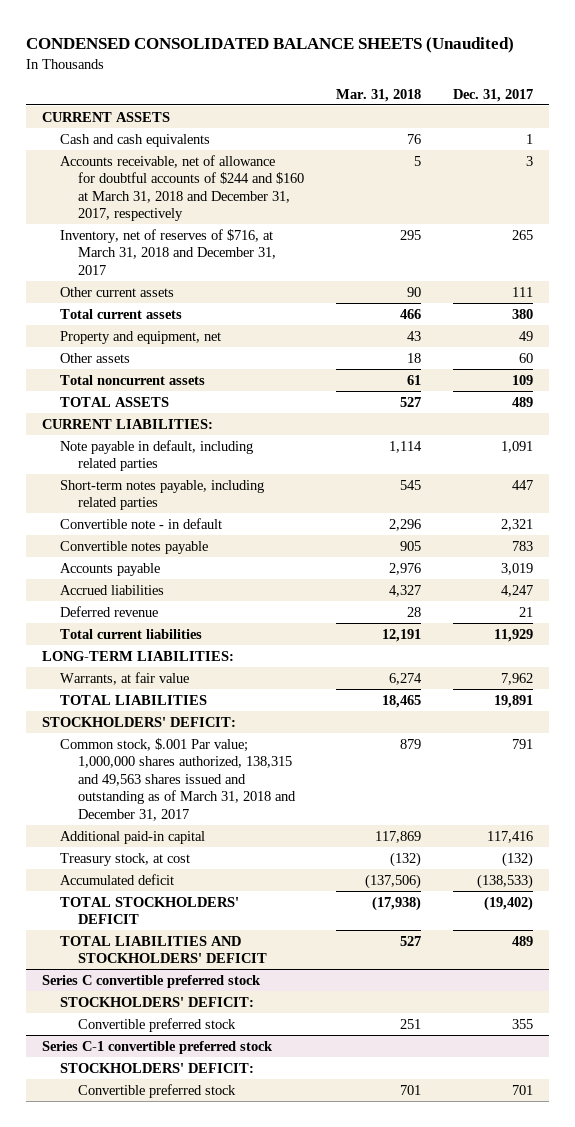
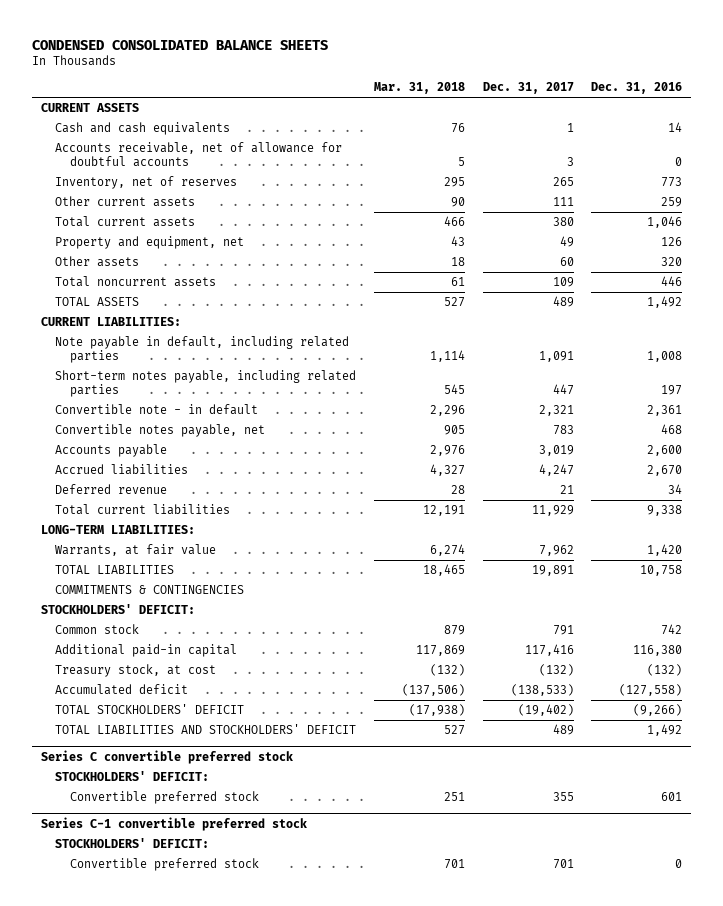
- CONDENSED CONSOLIDATED BALANCE SHEETS (Unaudited)
+ CONDENSED CONSOLIDATED BALANCE SHEETS
- | Mar. 31, 2018 | Dec. 31, 2017
+ | Mar. 31, 2018 | Dec. 31, 2017 | Dec. 31, 2016
- Accounts receivable, net of allowance for doubtful accounts of $244 and $160 at March 31, 2018 and December 31, 2017, respectively | 5 | 3
- Inventory, net of reserves of $716, at March 31, 2018 and December 31, 2017 | 295 | 265
+ Accounts receivable, net of allowance for doubtful accounts | 5 | 3 | 0
+ Inventory, net of reserves | 295 | 265 | 773
- Convertible notes payable | 905 | 783
+ Convertible notes payable, net | 905 | 783 | 468
+ COMMITMENTS & CONTINGENCIES
- Common stock, $.001 Par value; 1,000,000 shares authorized, 138,315 and 49,563 shares issued and outstanding as of March 31, 2018 and December 31, 2017 | 879 | 791
+ Common stock | 879 | 791 | 742

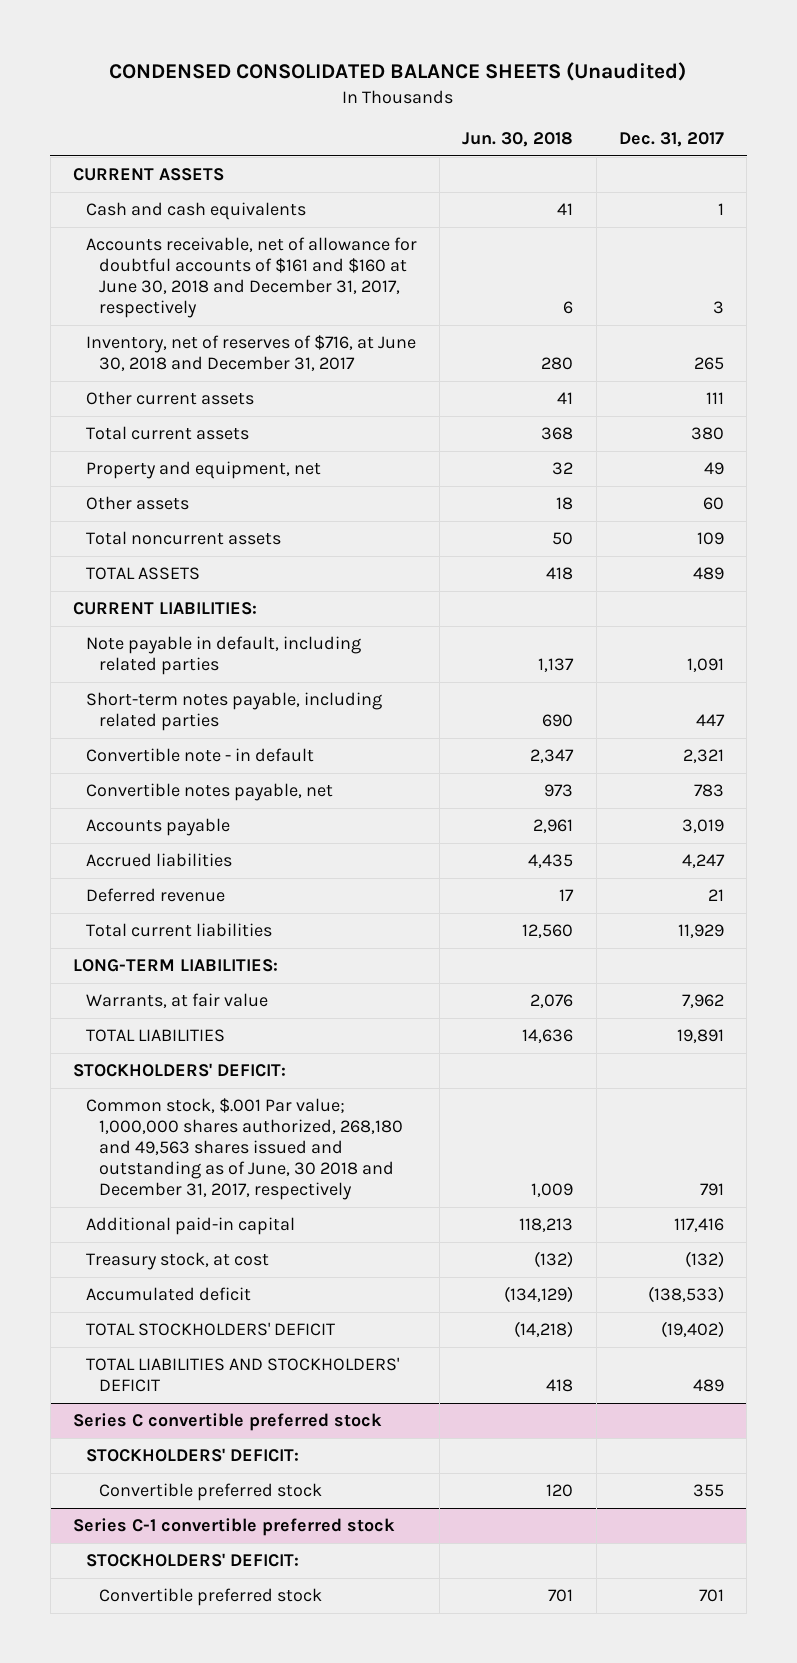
- CONDENSED CONSOLIDATED BALANCE SHEETS
+ CONDENSED CONSOLIDATED BALANCE SHEETS (Unaudited)
- | Mar. 31, 2018 | Dec. 31, 2017 | Dec. 31, 2016
+ | Jun. 30, 2018 | Dec. 31, 2017
- Accounts receivable, net of allowance for doubtful accounts | 5 | 3 | 0
- Inventory, net of reserves | 295 | 265 | 773
+ Accounts receivable, net of allowance for doubtful accounts of $161 and $160 at June 30, 2018 and December 31, 2017, respectively | 6 | 3
+ Inventory, net of reserves of $716, at June 30, 2018 and December 31, 2017 | 280 | 265
- COMMITMENTS & CONTINGENCIES
- Common stock | 879 | 791 | 742
+ Common stock, $.001 Par value; 1,000,000 shares authorized, 268,180 and 49,563 shares issued and outstanding as of June, 30 2018 and December 31, 2017, respectively | 1,009 | 791

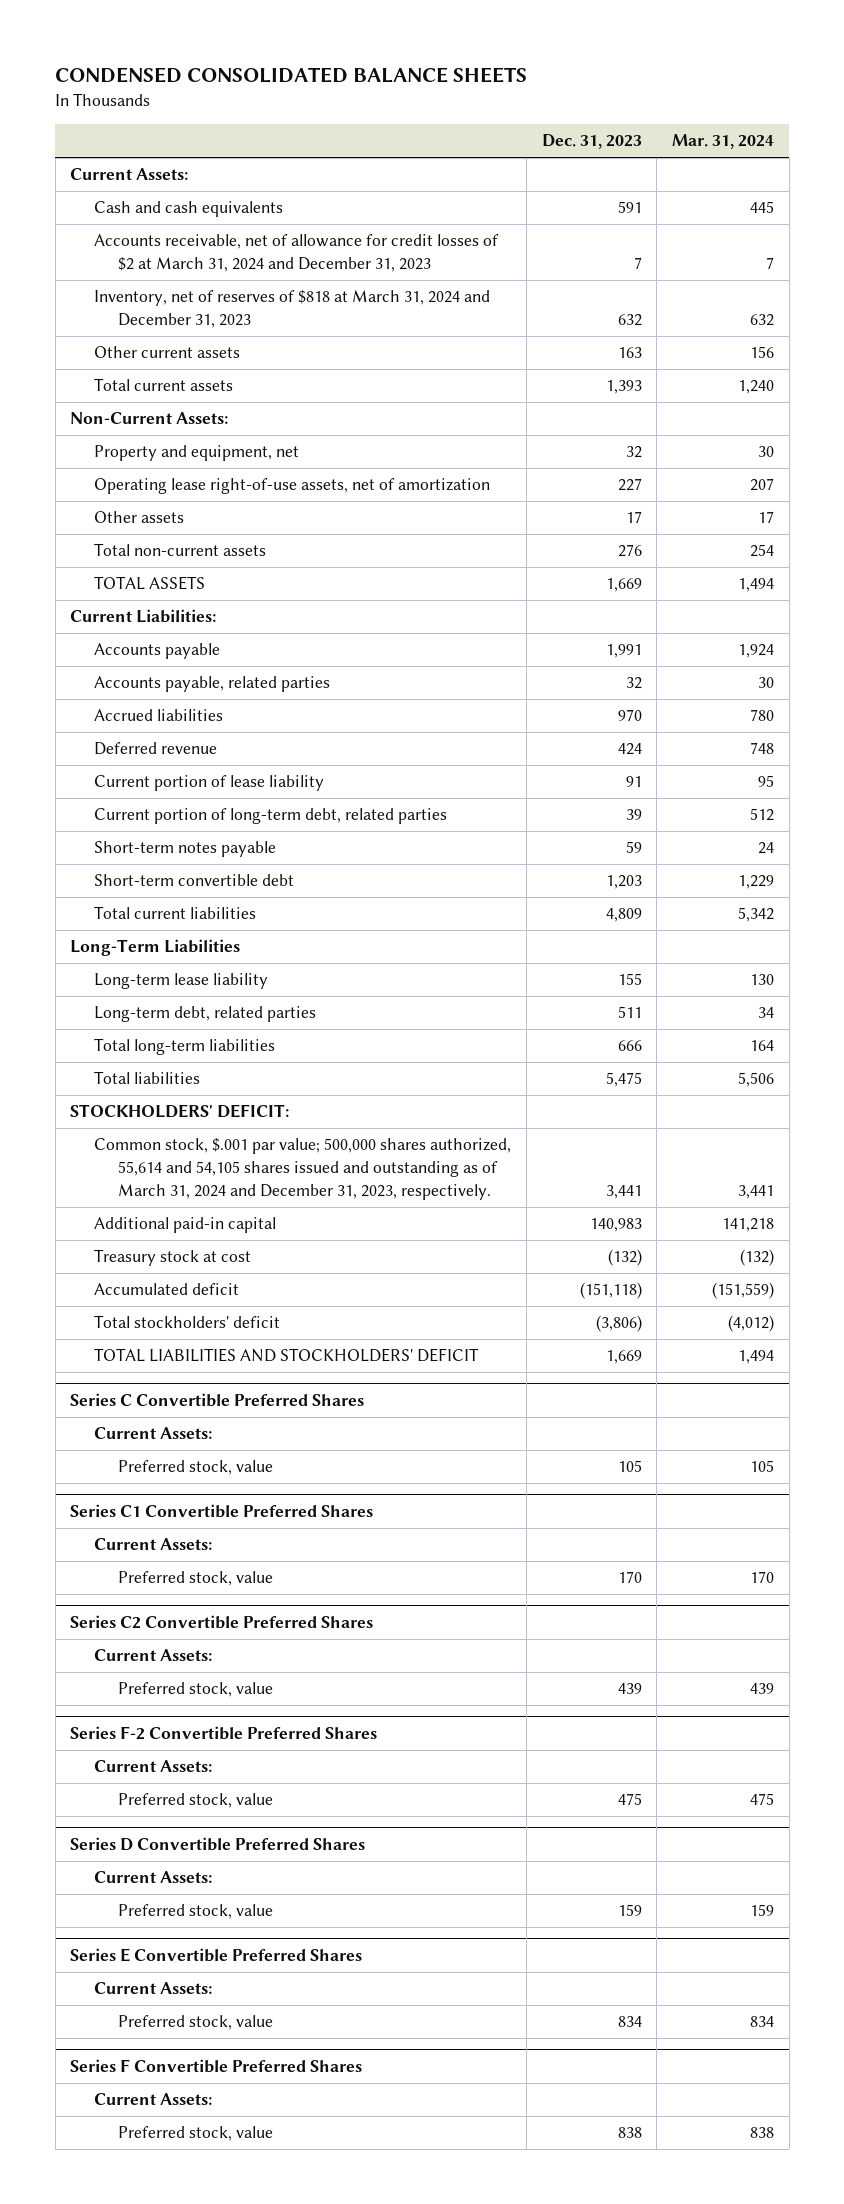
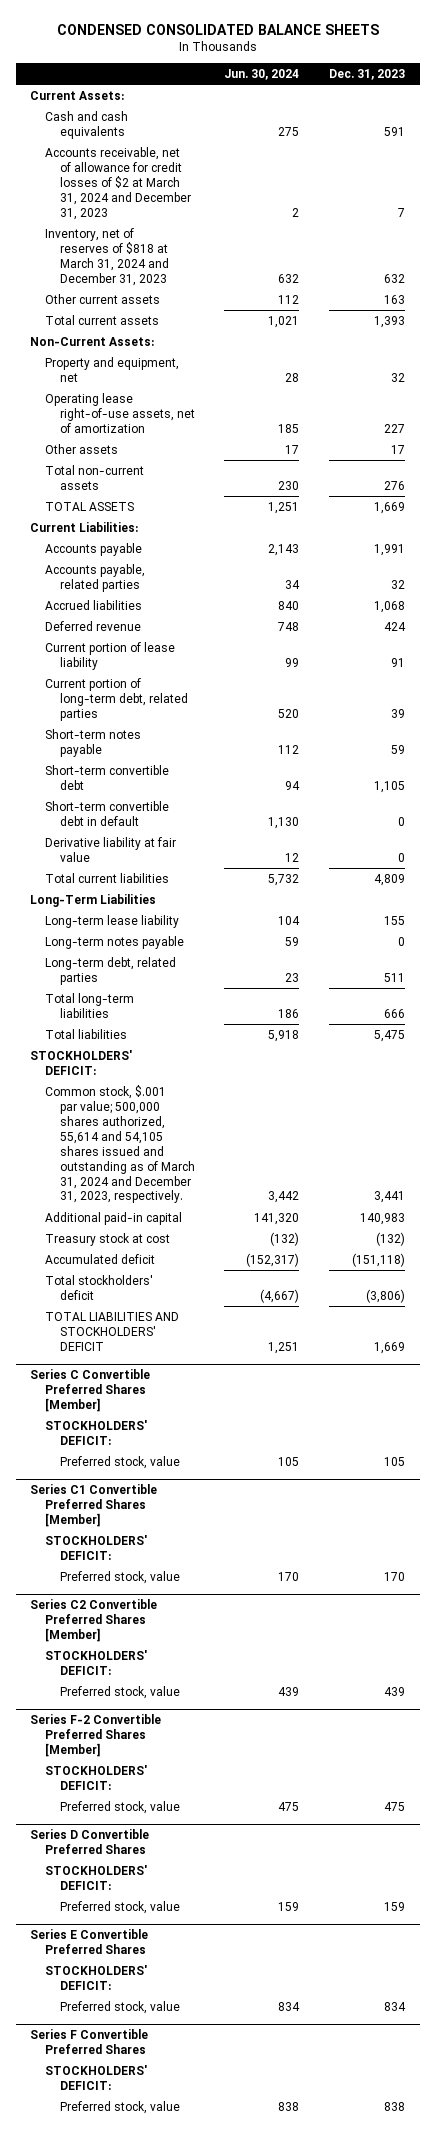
- | Dec. 31, 2023 | Mar. 31, 2024
+ | Jun. 30, 2024 | Dec. 31, 2023
- Accrued liabilities | 970 | 780
+ Accrued liabilities | 840 | 1,068
- Short-term convertible debt | 1,203 | 1,229
+ Short-term convertible debt | 94 | 1,105
+ Short-term convertible debt in default | 1,130 | 0
+ Derivative liability at fair value | 12 | 0
+ Long-term notes payable | 59 | 0
- Series C Convertible Preferred Shares
- Current Assets:
+ Series C Convertible Preferred Shares [Member]
+ STOCKHOLDERS' DEFICIT:
- Series C1 Convertible Preferred Shares
- Current Assets:
+ Series C1 Convertible Preferred Shares [Member]
+ STOCKHOLDERS' DEFICIT:
- Series C2 Convertible Preferred Shares
- Current Assets:
+ Series C2 Convertible Preferred Shares [Member]
+ STOCKHOLDERS' DEFICIT:
- Series F-2 Convertible Preferred Shares
- Current Assets:
+ Series F-2 Convertible Preferred Shares [Member]
+ STOCKHOLDERS' DEFICIT:
@ Series D Convertible Preferred Shares
- Current Assets:
+ STOCKHOLDERS' DEFICIT:
@ Series E Convertible Preferred Shares
- Current Assets:
+ STOCKHOLDERS' DEFICIT:
@ Series F Convertible Preferred Shares
- Current Assets:
+ STOCKHOLDERS' DEFICIT:

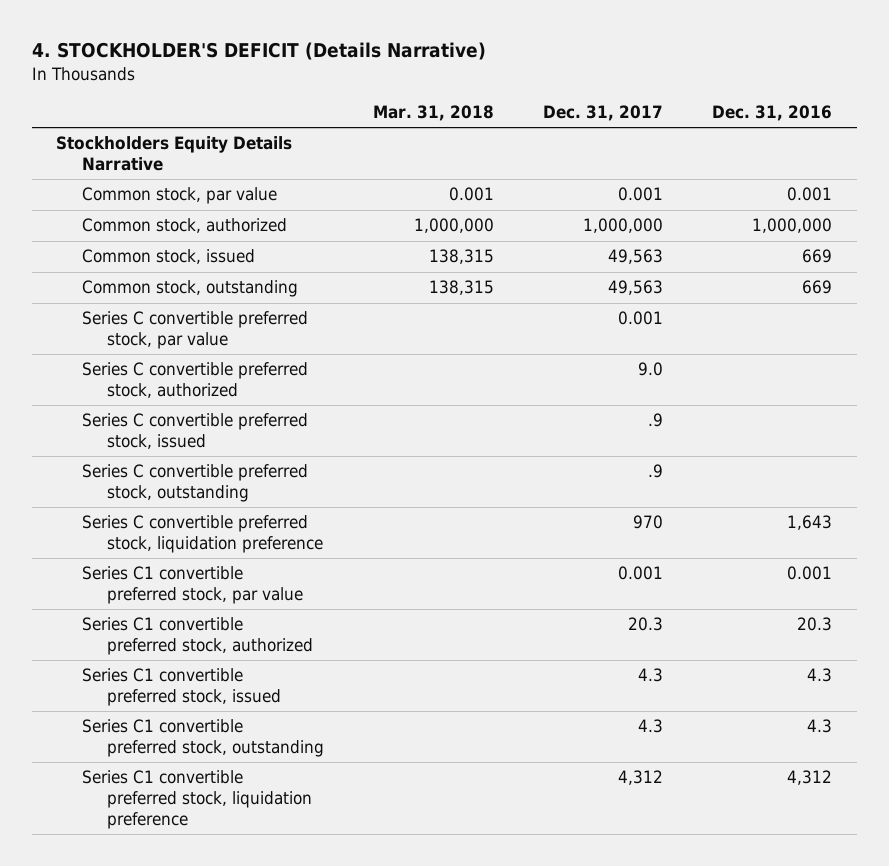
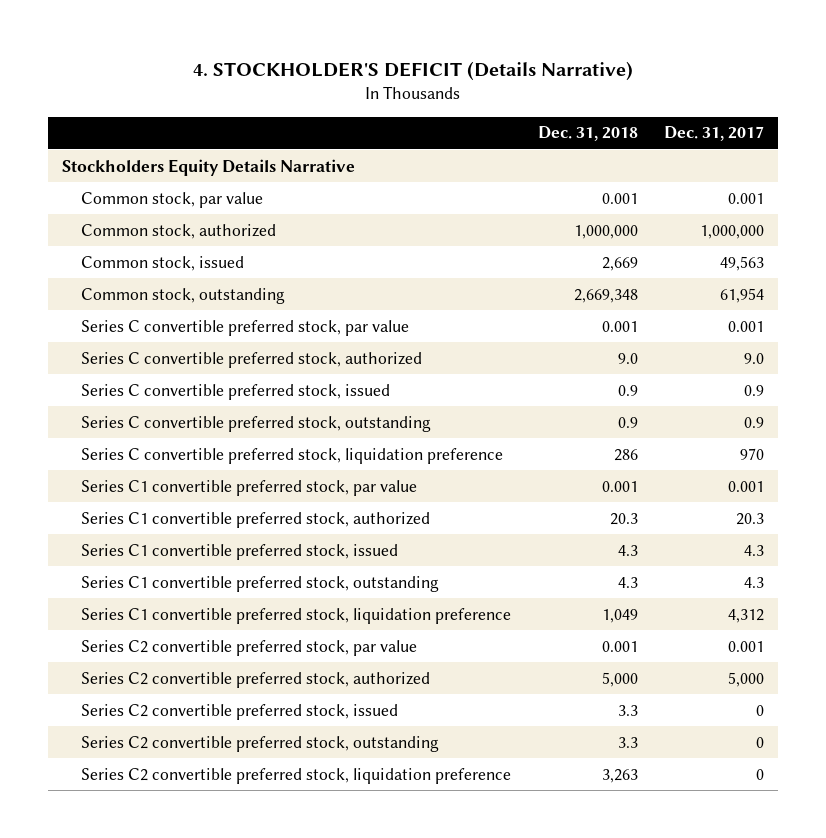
- | Mar. 31, 2018 | Dec. 31, 2017 | Dec. 31, 2016
+ | Dec. 31, 2018 | Dec. 31, 2017
- Common stock, outstanding | 138,315 | 49,563 | 669
+ Common stock, outstanding | 2,669,348 | 61,954
- Series C convertible preferred stock, issued | | .9 |
- Series C convertible preferred stock, outstanding | | .9 |
+ Series C convertible preferred stock, issued | 0.9 | 0.9
+ Series C convertible preferred stock, outstanding | 0.9 | 0.9
+ Series C2 convertible preferred stock, par value | 0.001 | 0.001
+ Series C2 convertible preferred stock, authorized | 5,000 | 5,000
+ Series C2 convertible preferred stock, issued | 3.3 | 0
+ Series C2 convertible preferred stock, outstanding | 3.3 | 0
+ Series C2 convertible preferred stock, liquidation preference | 3,263 | 0

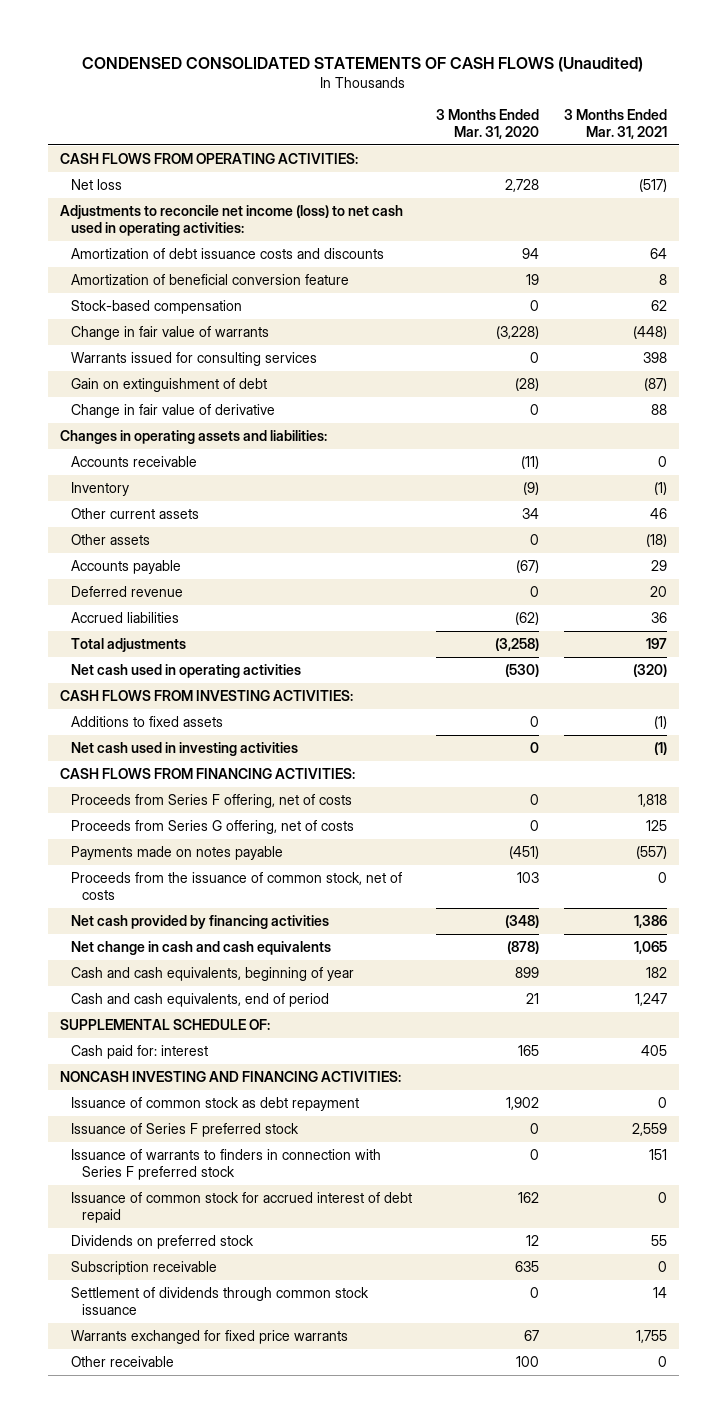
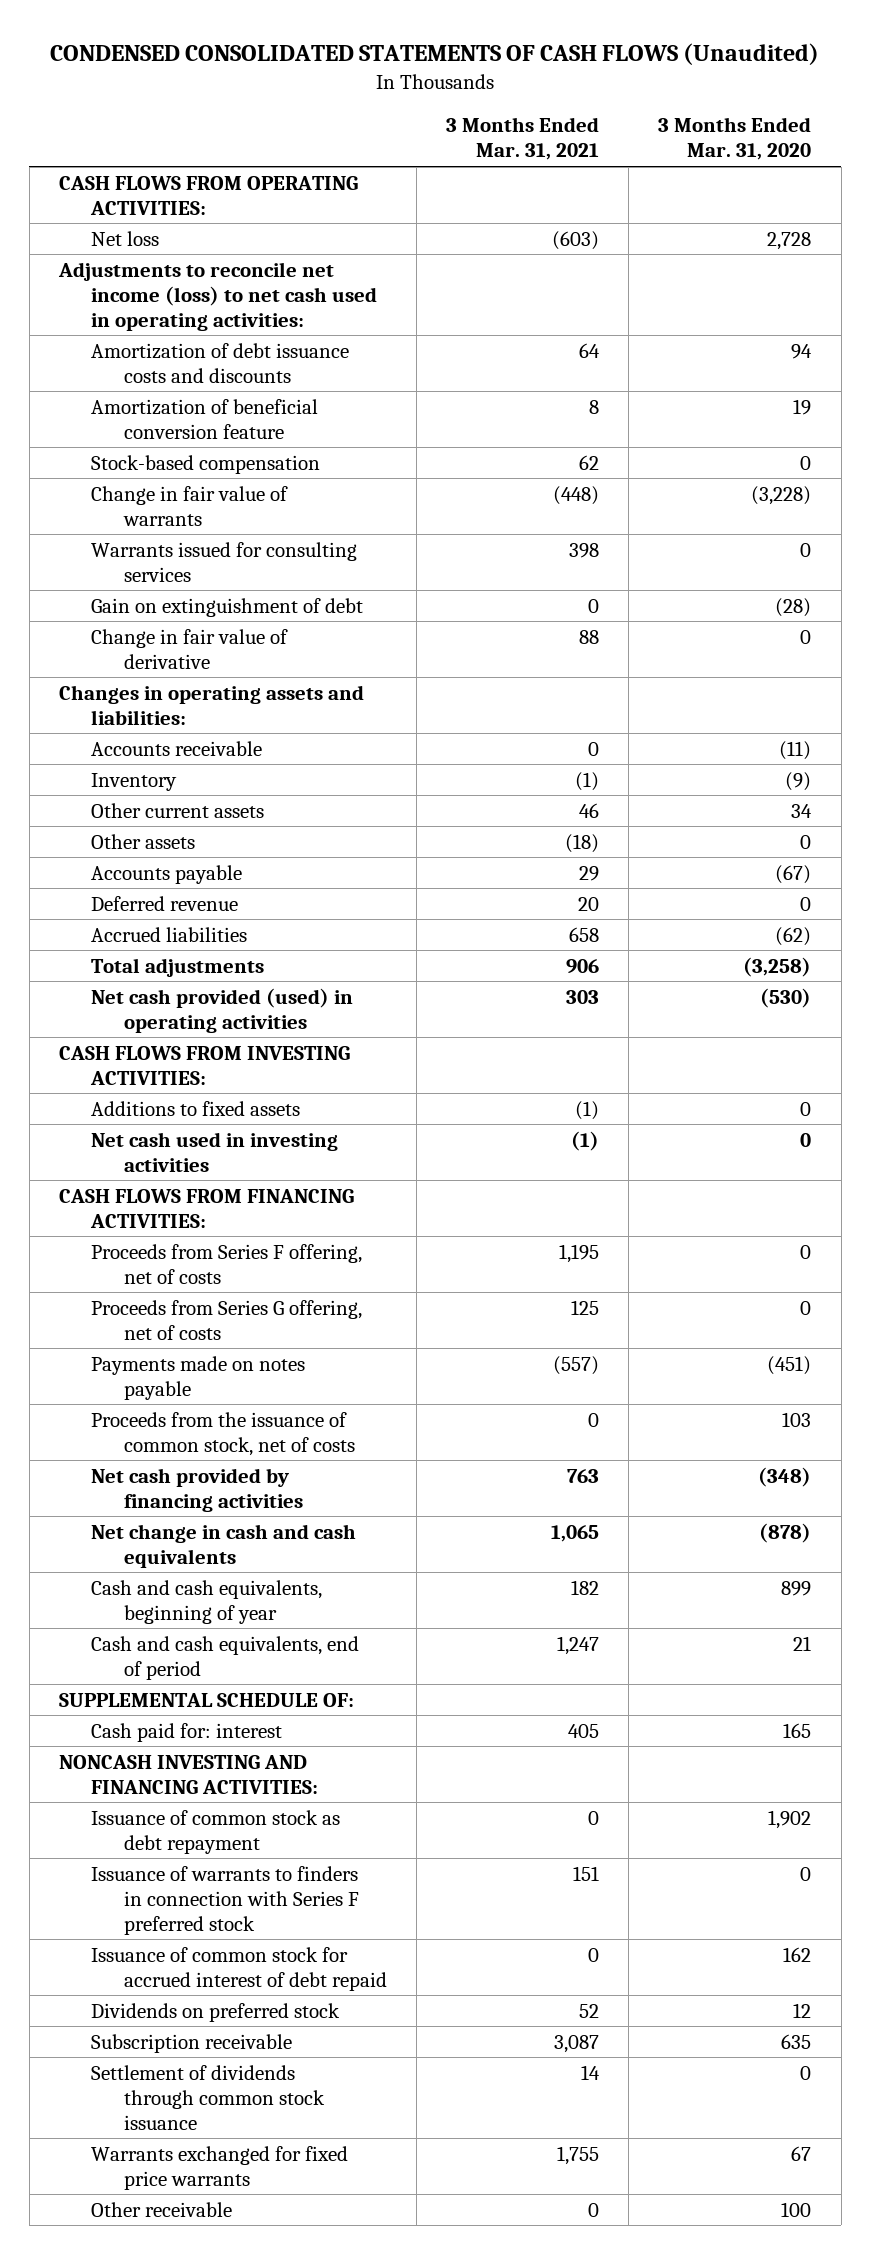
- | 3 Months Ended Mar. 31, 2020 | 3 Months Ended Mar. 31, 2021
+ | 3 Months Ended Mar. 31, 2021 | 3 Months Ended Mar. 31, 2020
- Net loss | 2,728 | (517)
+ Net loss | (603) | 2,728
- Gain on extinguishment of debt | (28) | (87)
+ Gain on extinguishment of debt | 0 | (28)
- Accrued liabilities | (62) | 36
- Total adjustments | (3,258) | 197
- Net cash used in operating activities | (530) | (320)
+ Accrued liabilities | 658 | (62)
+ Total adjustments | 906 | (3,258)
+ Net cash provided (used) in operating activities | 303 | (530)
- Proceeds from Series F offering, net of costs | 0 | 1,818
+ Proceeds from Series F offering, net of costs | 1,195 | 0
- Net cash provided by financing activities | (348) | 1,386
+ Net cash provided by financing activities | 763 | (348)
- Issuance of Series F preferred stock | 0 | 2,559
- Dividends on preferred stock | 12 | 55
- Subscription receivable | 635 | 0
+ Dividends on preferred stock | 52 | 12
+ Subscription receivable | 3,087 | 635

